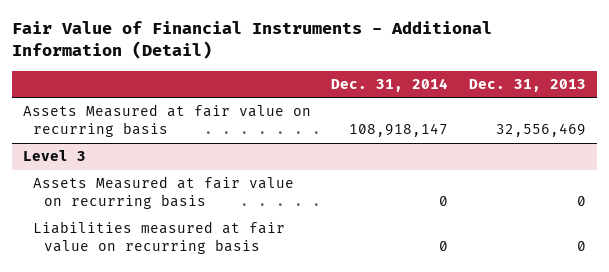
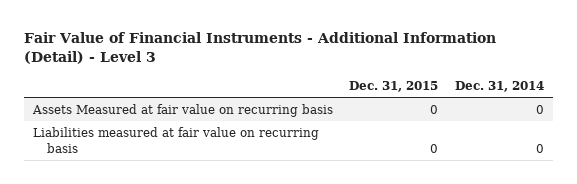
- Fair Value of Financial Instruments - Additional Information (Detail)
+ Fair Value of Financial Instruments - Additional Information (Detail) - Level 3
- | Dec. 31, 2014 | Dec. 31, 2013
+ | Dec. 31, 2015 | Dec. 31, 2014
- Assets Measured at fair value on recurring basis | 108,918,147 | 32,556,469
- Level 3

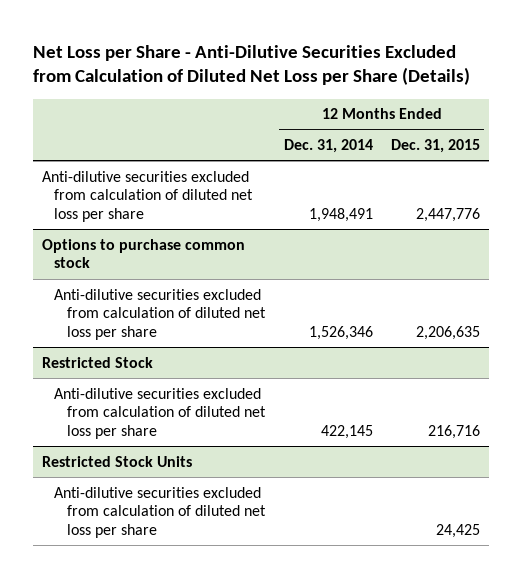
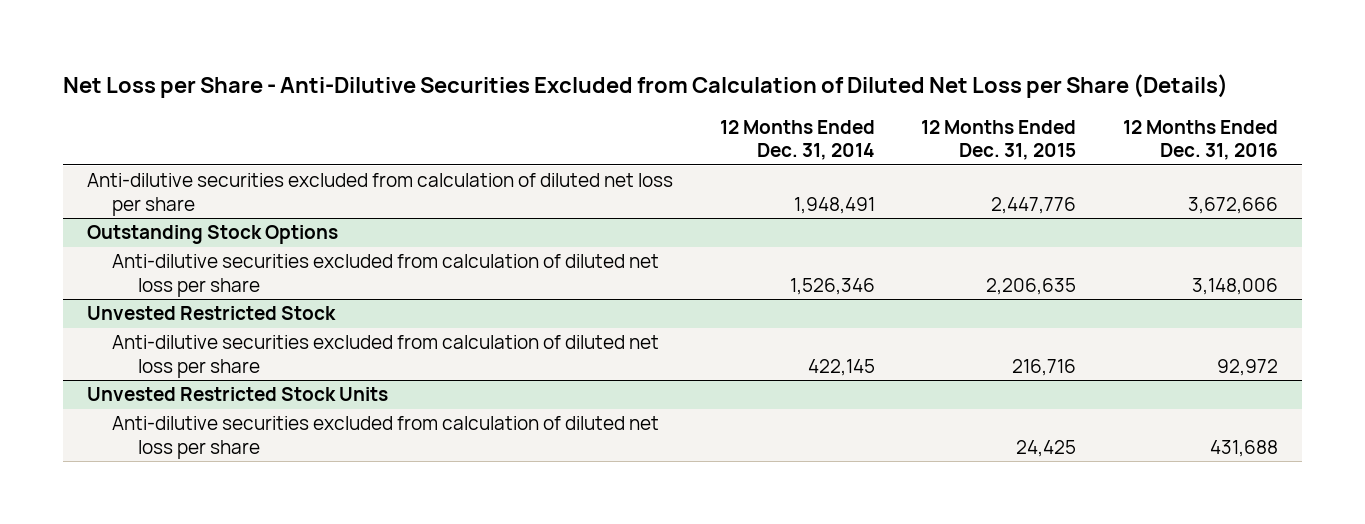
- | 12 Months Ended Dec. 31, 2014 | 12 Months Ended Dec. 31, 2015
+ | 12 Months Ended Dec. 31, 2014 | 12 Months Ended Dec. 31, 2015 | 12 Months Ended Dec. 31, 2016
- Options to purchase common stock
+ Outstanding Stock Options
- Restricted Stock
+ Unvested Restricted Stock
- Restricted Stock Units
+ Unvested Restricted Stock Units

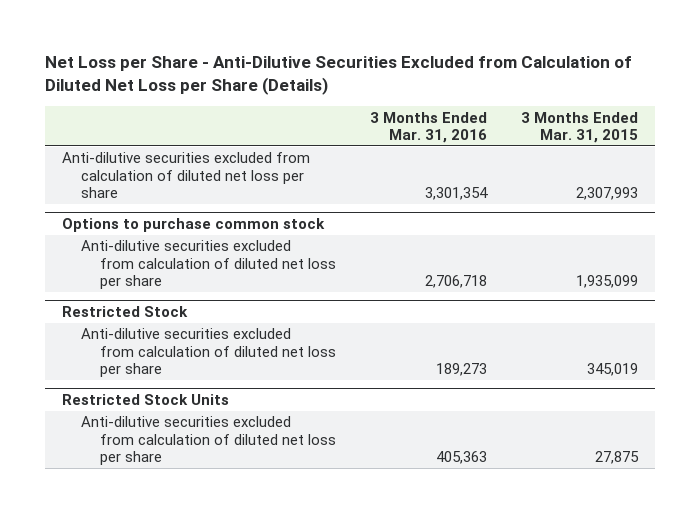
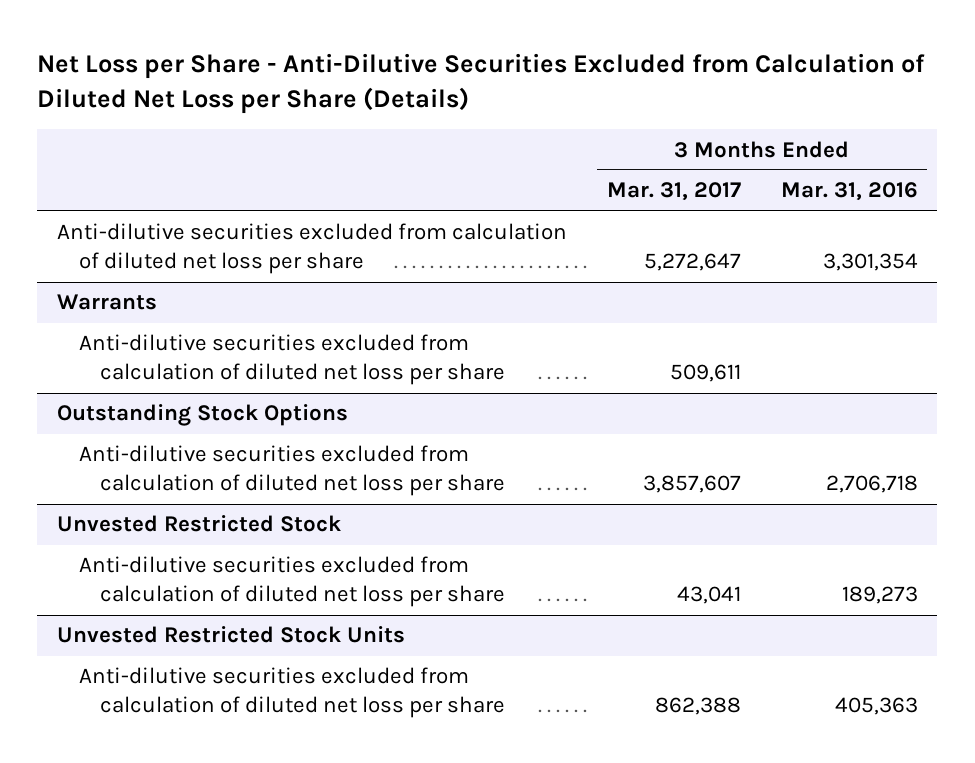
- | 3 Months Ended Mar. 31, 2016 | 3 Months Ended Mar. 31, 2015
+ | 3 Months Ended Mar. 31, 2017 | 3 Months Ended Mar. 31, 2016
- Options to purchase common stock
+ Warrants
+ Anti-dilutive securities excluded from calculation of diluted net loss per share | 509,611 |
+ Outstanding Stock Options
- Restricted Stock
+ Unvested Restricted Stock
- Restricted Stock Units
+ Unvested Restricted Stock Units

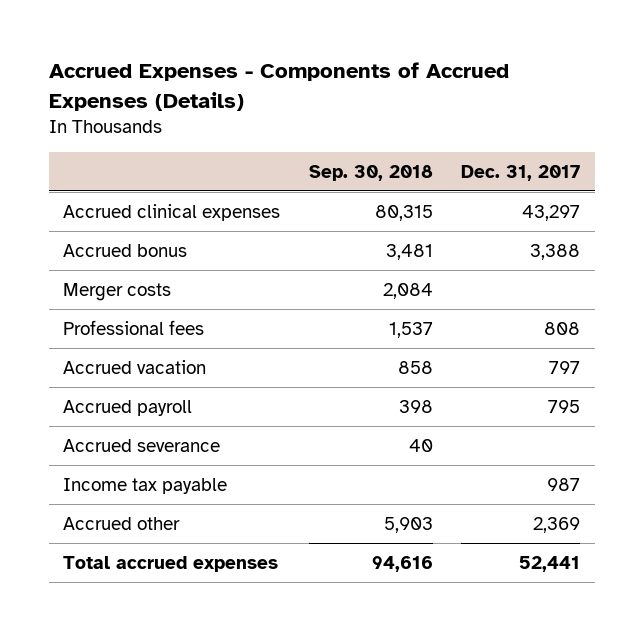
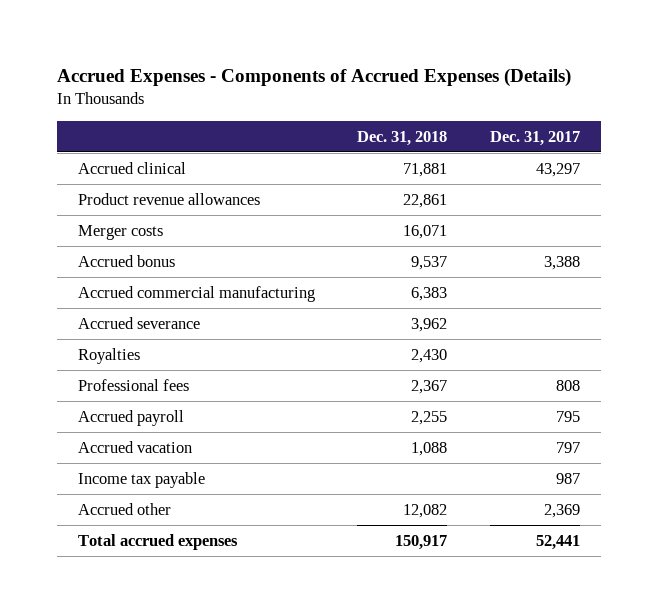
- | Sep. 30, 2018 | Dec. 31, 2017
+ | Dec. 31, 2018 | Dec. 31, 2017
- Accrued clinical expenses | 80,315 | 43,297
+ Accrued clinical | 71,881 | 43,297
+ Product revenue allowances | 22,861 |
moved down: Accrued bonus | 9,537 | 3,388
+ Accrued commercial manufacturing | 6,383 |
moved up: Accrued severance | 3,962 |
+ Royalties | 2,430 |
moved down: Accrued vacation | 1,088 | 797

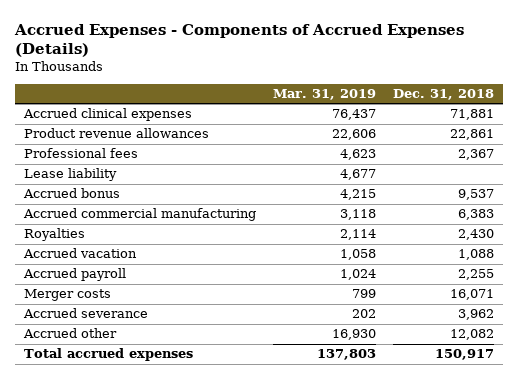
- | Dec. 31, 2018 | Dec. 31, 2017
+ | Mar. 31, 2019 | Dec. 31, 2018
- Accrued clinical | 71,881 | 43,297
+ Accrued clinical expenses | 76,437 | 71,881
moved up: Professional fees | 4,623 | 2,367
+ Lease liability | 4,677 |
- Income tax payable | | 987
moved down: Accrued payroll | 1,024 | 2,255
moved down: Merger costs | 799 | 16,071
moved down: Accrued severance | 202 | 3,962

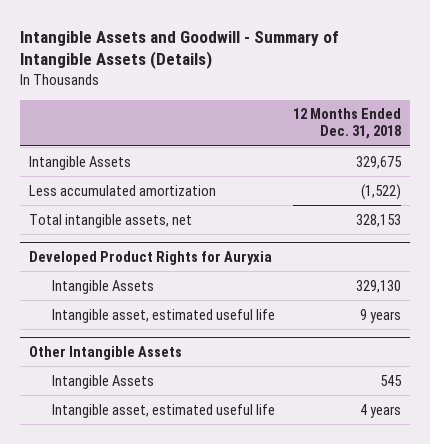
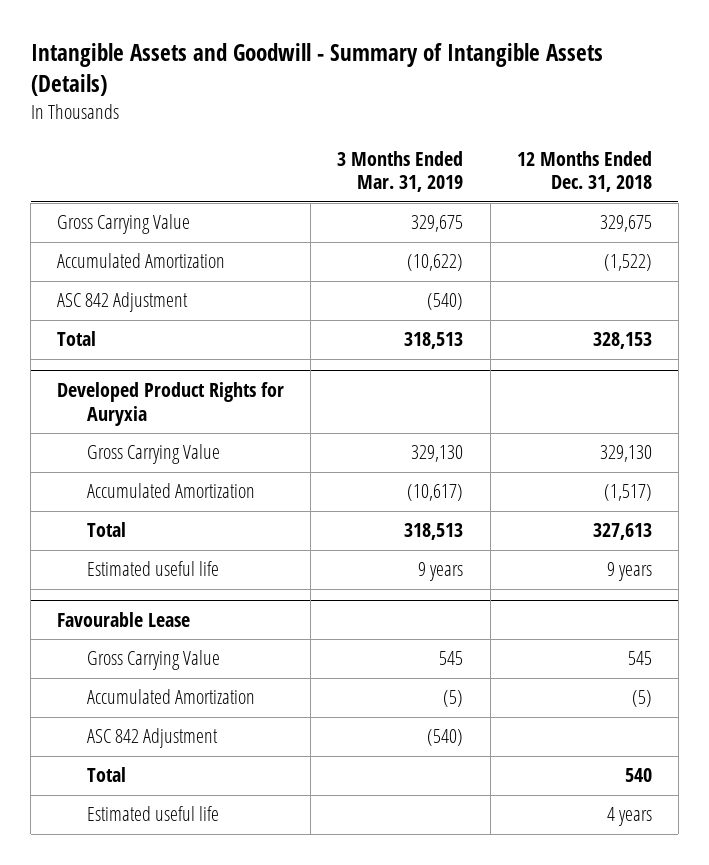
- | 12 Months Ended Dec. 31, 2018
+ | 3 Months Ended Mar. 31, 2019 | 12 Months Ended Dec. 31, 2018
- Intangible Assets | 329,675
- Less accumulated amortization | (1,522)
- Total intangible assets, net | 328,153
+ Gross Carrying Value | 329,675 | 329,675
+ Accumulated Amortization | (10,622) | (1,522)
+ ASC 842 Adjustment | (540) |
+ Total | 318,513 | 328,153
@ Developed Product Rights for Auryxia
- Intangible Assets | 329,130
- Intangible asset, estimated useful life | 9 years
- Other Intangible Assets
- Intangible Assets | 545
- Intangible asset, estimated useful life | 4 years
@ Developed Product Rights for Auryxia
+ Gross Carrying Value | 329,130 | 329,130
+ Accumulated Amortization | (10,617) | (1,517)
+ Total | 318,513 | 327,613
+ Estimated useful life | 9 years | 9 years
+ Favourable Lease
+ Gross Carrying Value | 545 | 545
+ Accumulated Amortization | (5) | (5)
+ ASC 842 Adjustment | (540) |
+ Total | | 540
+ Estimated useful life | | 4 years

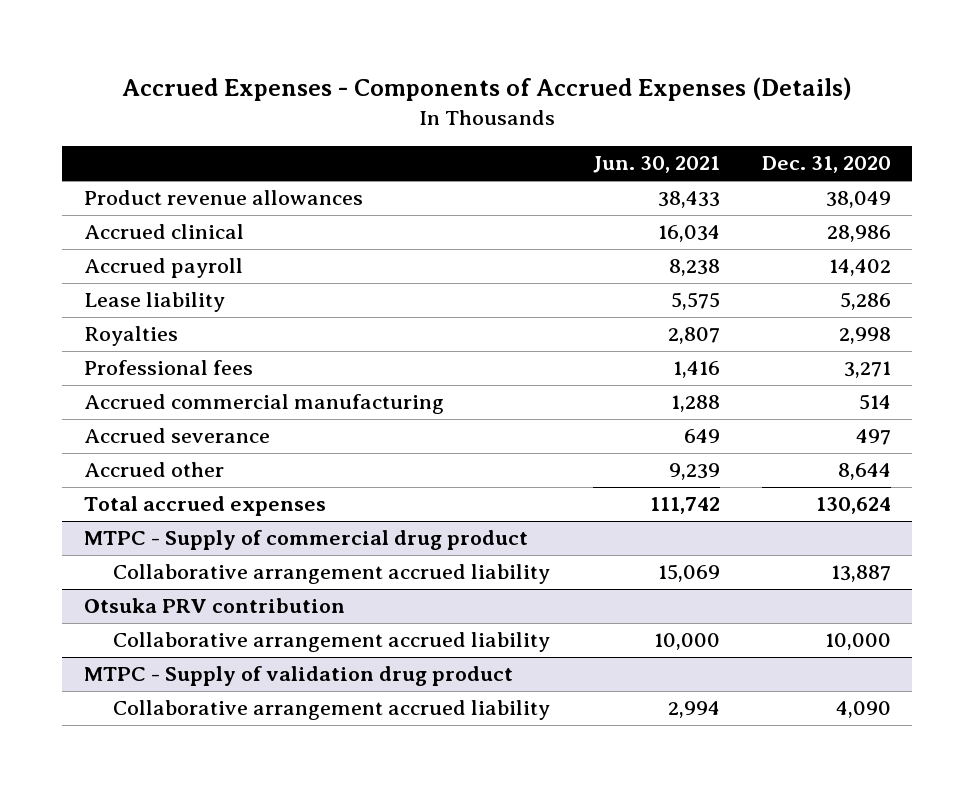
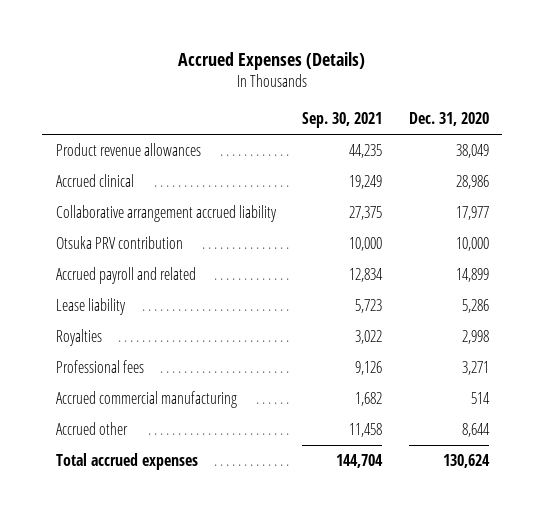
- Accrued Expenses - Components of Accrued Expenses (Details)
+ Accrued Expenses (Details)
- | Jun. 30, 2021 | Dec. 31, 2020
+ | Sep. 30, 2021 | Dec. 31, 2020
- Accrued payroll | 8,238 | 14,402
+ Collaborative arrangement accrued liability | 27,375 | 17,977
+ Otsuka PRV contribution | 10,000 | 10,000
+ Accrued payroll and related | 12,834 | 14,899
- Accrued severance | 649 | 497
- MTPC - Supply of commercial drug product
- Collaborative arrangement accrued liability | 15,069 | 13,887
- Otsuka PRV contribution
- Collaborative arrangement accrued liability | 10,000 | 10,000
- MTPC - Supply of validation drug product
- Collaborative arrangement accrued liability | 2,994 | 4,090

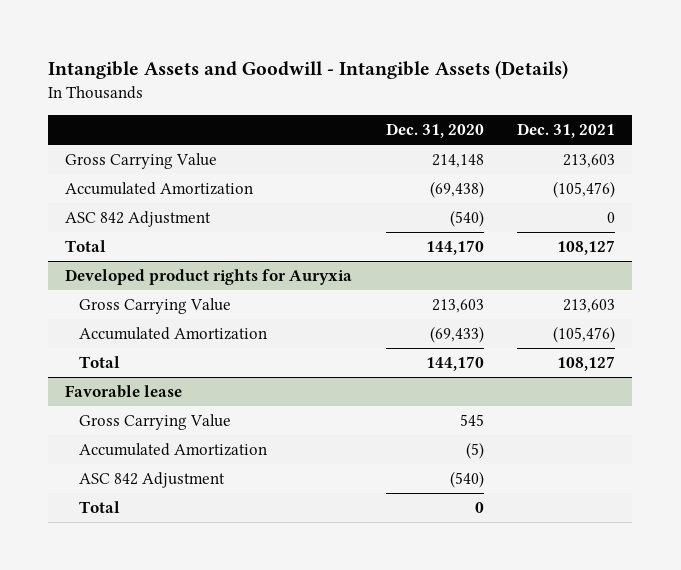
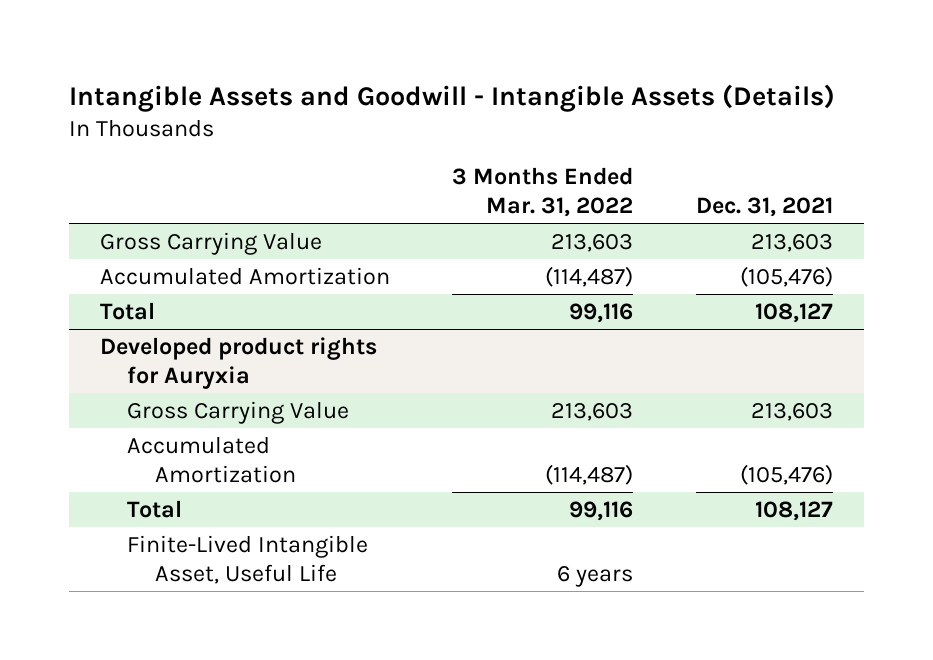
- | Dec. 31, 2020 | Dec. 31, 2021
+ | 3 Months Ended Mar. 31, 2022 | Dec. 31, 2021
- ASC 842 Adjustment | (540) | 0
- Favorable lease
- Gross Carrying Value | 545 |
- Accumulated Amortization | (5) |
- ASC 842 Adjustment | (540) |
- Total | 0 |
@ Developed product rights for Auryxia
+ Finite-Lived Intangible Asset, Useful Life | 6 years |

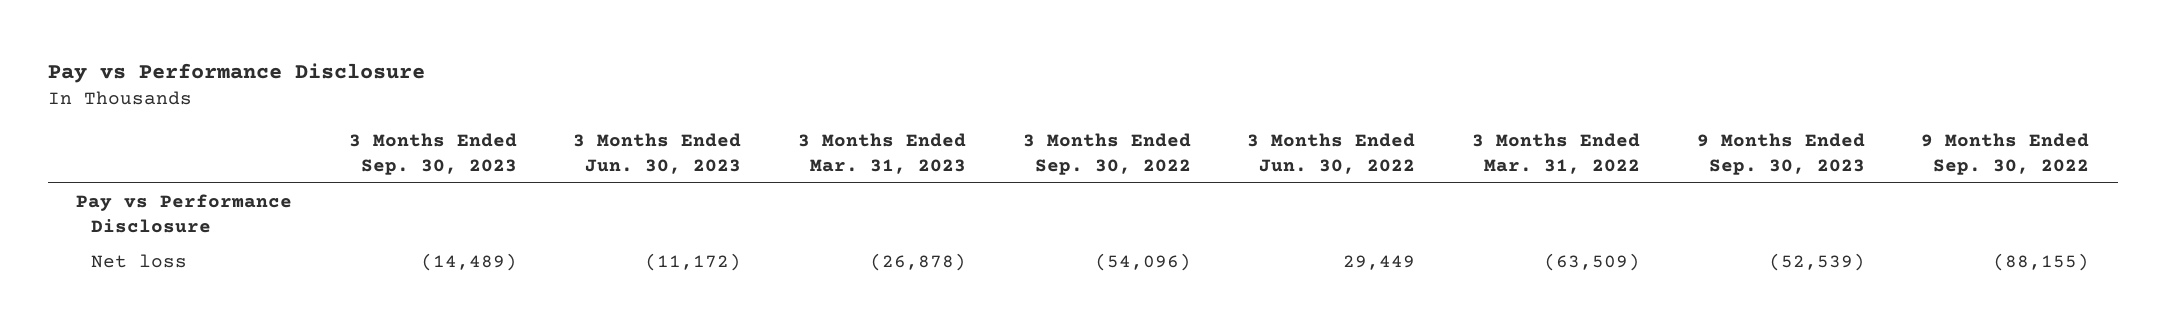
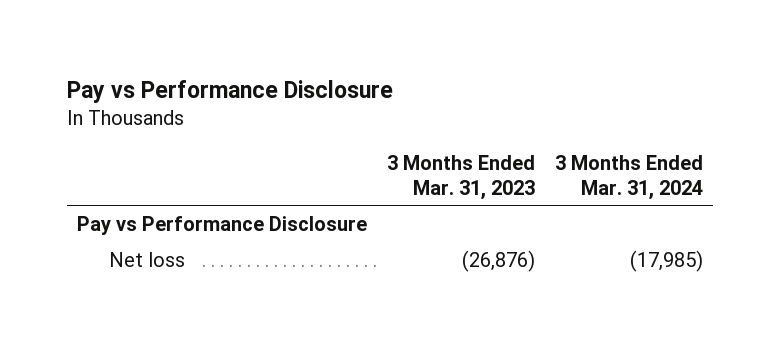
- | 3 Months Ended Sep. 30, 2023 | 3 Months Ended Jun. 30, 2023 | 3 Months Ended Mar. 31, 2023 | 3 Months Ended Sep. 30, 2022 | 3 Months Ended Jun. 30, 2022 | 3 Months Ended Mar. 31, 2022 | 9 Months Ended Sep. 30, 2023 | 9 Months Ended Sep. 30, 2022
+ | 3 Months Ended Mar. 31, 2023 | 3 Months Ended Mar. 31, 2024
- Net loss | (14,489) | (11,172) | (26,878) | (54,096) | 29,449 | (63,509) | (52,539) | (88,155)
+ Net loss | (26,876) | (17,985)

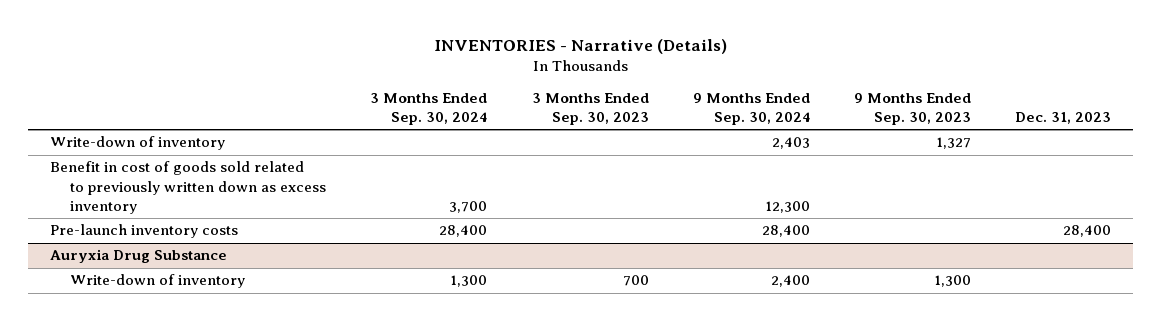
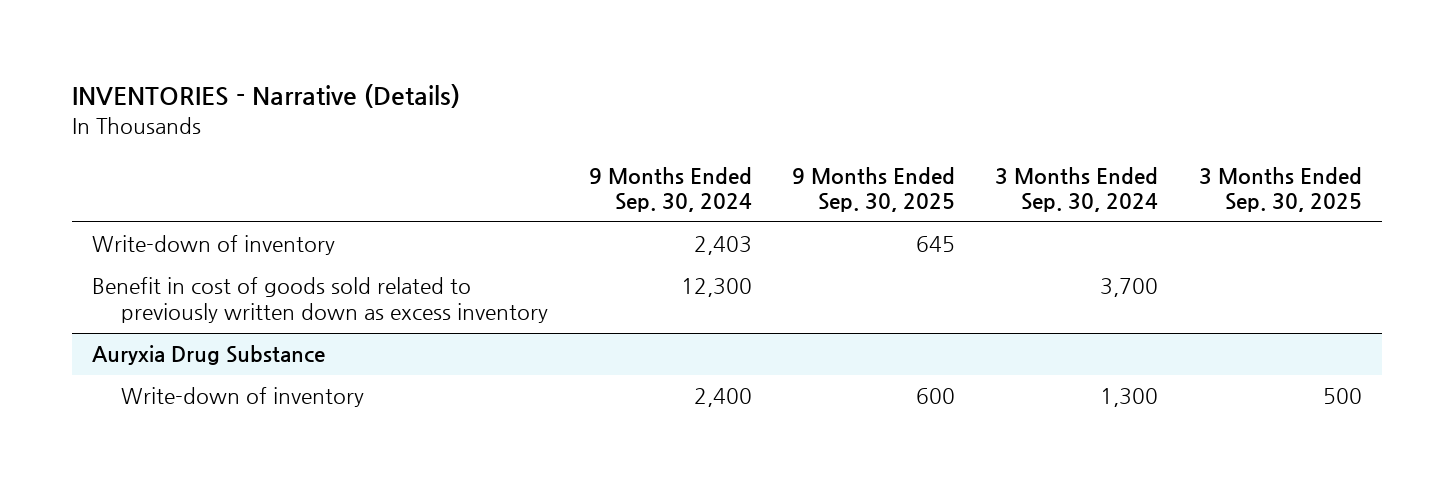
- | 3 Months Ended Sep. 30, 2024 | 3 Months Ended Sep. 30, 2023 | 9 Months Ended Sep. 30, 2024 | 9 Months Ended Sep. 30, 2023 | Dec. 31, 2023
+ | 9 Months Ended Sep. 30, 2024 | 9 Months Ended Sep. 30, 2025 | 3 Months Ended Sep. 30, 2024 | 3 Months Ended Sep. 30, 2025
- Pre-launch inventory costs | 28,400 | | 28,400 | | 28,400

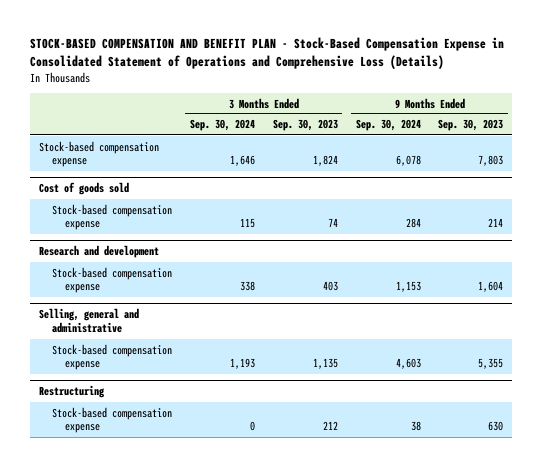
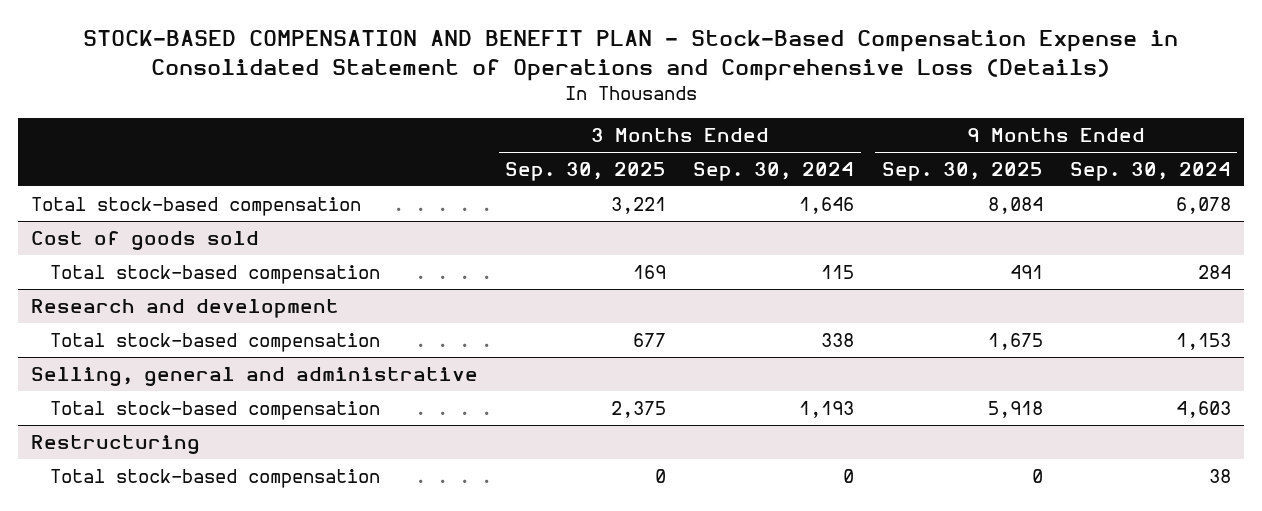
- | 3 Months Ended Sep. 30, 2024 | 3 Months Ended Sep. 30, 2023 | 9 Months Ended Sep. 30, 2024 | 9 Months Ended Sep. 30, 2023
+ | 3 Months Ended Sep. 30, 2025 | 3 Months Ended Sep. 30, 2024 | 9 Months Ended Sep. 30, 2025 | 9 Months Ended Sep. 30, 2024
- Stock-based compensation expense | 1,646 | 1,824 | 6,078 | 7,803
+ Total stock-based compensation | 3,221 | 1,646 | 8,084 | 6,078
@ Cost of goods sold
- Stock-based compensation expense | 115 | 74 | 284 | 214
+ Total stock-based compensation | 169 | 115 | 491 | 284
@ Research and development
- Stock-based compensation expense | 338 | 403 | 1,153 | 1,604
+ Total stock-based compensation | 677 | 338 | 1,675 | 1,153
@ Selling, general and administrative
- Stock-based compensation expense | 1,193 | 1,135 | 4,603 | 5,355
+ Total stock-based compensation | 2,375 | 1,193 | 5,918 | 4,603
@ Restructuring
- Stock-based compensation expense | 0 | 212 | 38 | 630
+ Total stock-based compensation | 0 | 0 | 0 | 38

